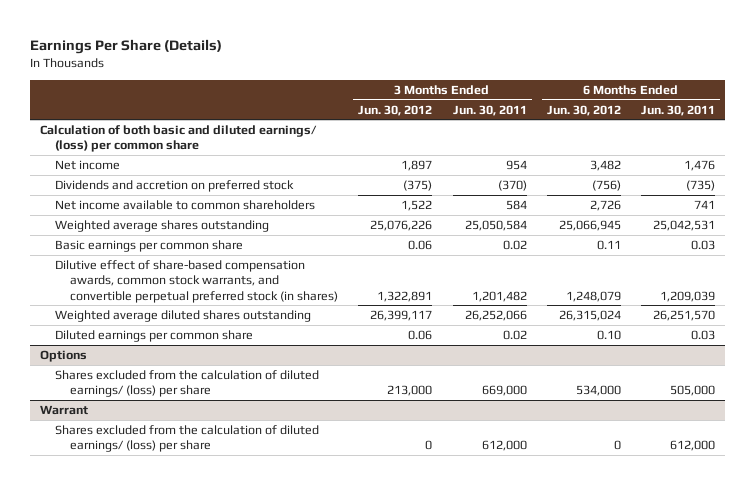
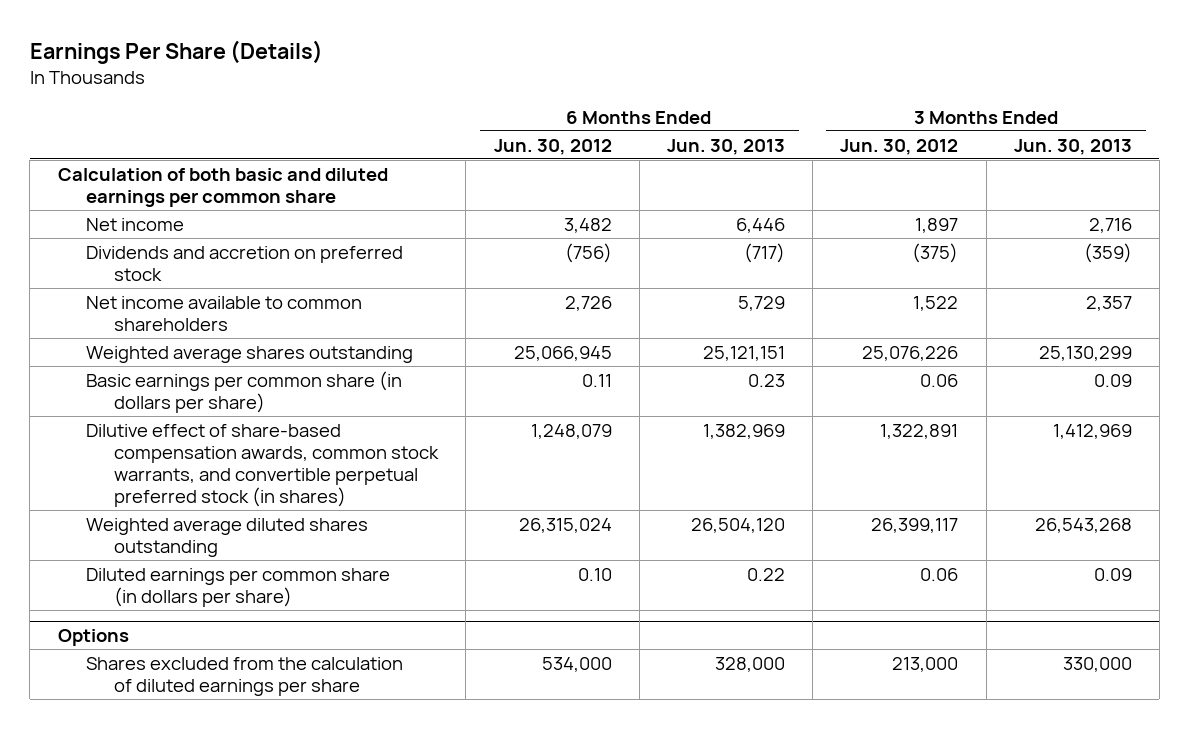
- | 3 Months Ended Jun. 30, 2012 | 3 Months Ended Jun. 30, 2011 | 6 Months Ended Jun. 30, 2012 | 6 Months Ended Jun. 30, 2011
+ | 6 Months Ended Jun. 30, 2012 | 6 Months Ended Jun. 30, 2013 | 3 Months Ended Jun. 30, 2012 | 3 Months Ended Jun. 30, 2013
- Calculation of both basic and diluted earnings/ (loss) per common share
+ Calculation of both basic and diluted earnings per common share
- Basic earnings per common share | 0.06 | 0.02 | 0.11 | 0.03
+ Basic earnings per common share (in dollars per share) | 0.11 | 0.23 | 0.06 | 0.09
- Diluted earnings per common share | 0.06 | 0.02 | 0.10 | 0.03
+ Diluted earnings per common share (in dollars per share) | 0.10 | 0.22 | 0.06 | 0.09
@ Options
- Shares excluded from the calculation of diluted earnings/ (loss) per share | 213,000 | 669,000 | 534,000 | 505,000
- Warrant
- Shares excluded from the calculation of diluted earnings/ (loss) per share | 0 | 612,000 | 0 | 612,000
@ Options
+ Shares excluded from the calculation of diluted earnings per share | 534,000 | 328,000 | 213,000 | 330,000

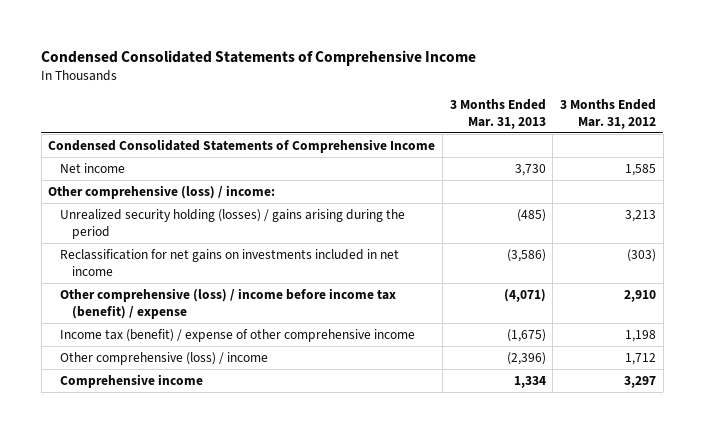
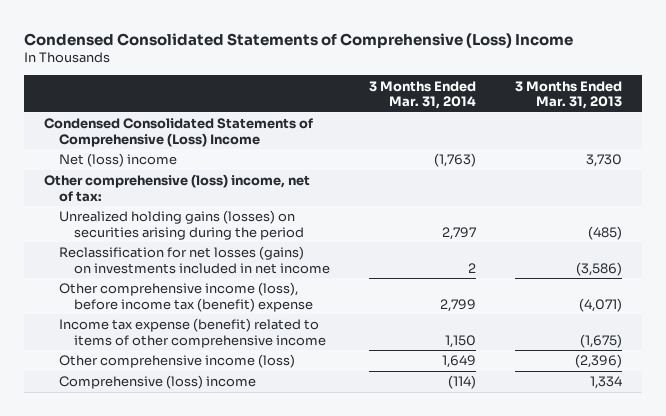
- Condensed Consolidated Statements of Comprehensive Income
+ Condensed Consolidated Statements of Comprehensive (Loss) Income
- | 3 Months Ended Mar. 31, 2013 | 3 Months Ended Mar. 31, 2012
+ | 3 Months Ended Mar. 31, 2014 | 3 Months Ended Mar. 31, 2013
- Condensed Consolidated Statements of Comprehensive Income
- Net income | 3,730 | 1,585
- Other comprehensive (loss) / income:
- Unrealized security holding (losses) / gains arising during the period | (485) | 3,213
- Reclassification for net gains on investments included in net income | (3,586) | (303)
- Other comprehensive (loss) / income before income tax (benefit) / expense | (4,071) | 2,910
- Income tax (benefit) / expense of other comprehensive income | (1,675) | 1,198
- Other comprehensive (loss) / income | (2,396) | 1,712
- Comprehensive income | 1,334 | 3,297
+ Condensed Consolidated Statements of Comprehensive (Loss) Income
+ Net (loss) income | (1,763) | 3,730
+ Other comprehensive (loss) income, net of tax:
+ Unrealized holding gains (losses) on securities arising during the period | 2,797 | (485)
+ Reclassification for net losses (gains) on investments included in net income | 2 | (3,586)
+ Other comprehensive income (loss), before income tax (benefit) expense | 2,799 | (4,071)
+ Income tax expense (benefit) related to items of other comprehensive income | 1,150 | (1,675)
+ Other comprehensive income (loss) | 1,649 | (2,396)
+ Comprehensive (loss) income | (114) | 1,334

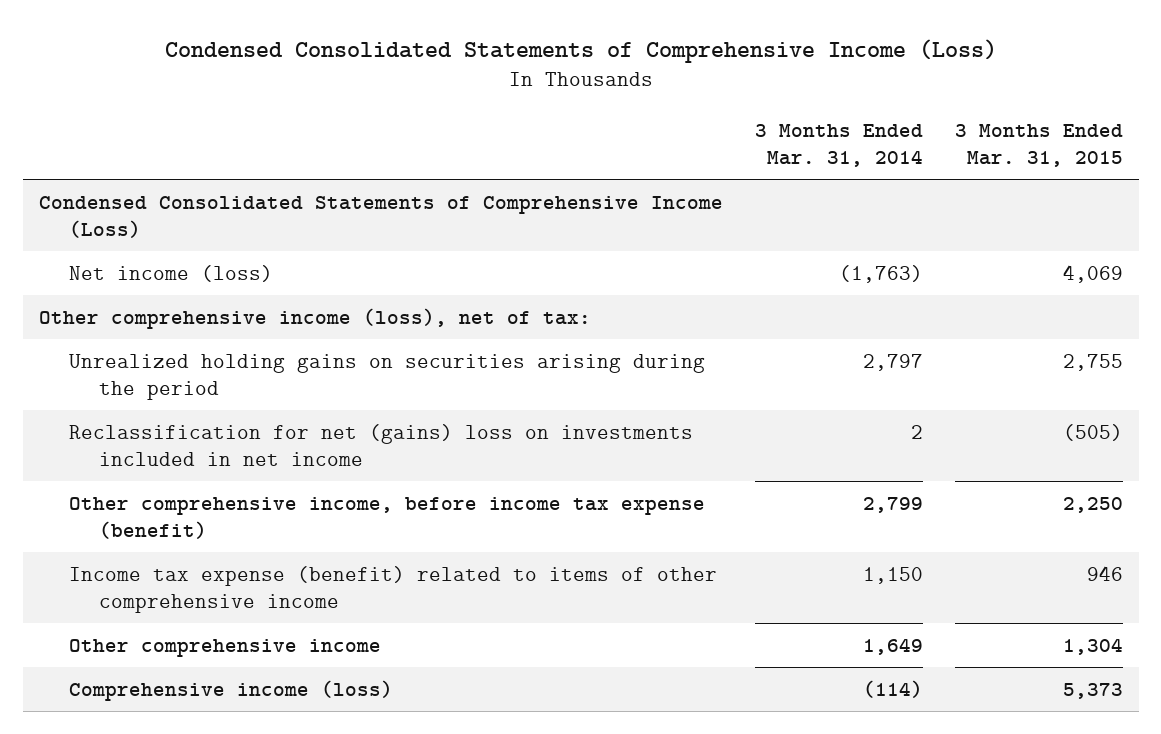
- Condensed Consolidated Statements of Comprehensive (Loss) Income
+ Condensed Consolidated Statements of Comprehensive Income (Loss)
- | 3 Months Ended Mar. 31, 2014 | 3 Months Ended Mar. 31, 2013
+ | 3 Months Ended Mar. 31, 2014 | 3 Months Ended Mar. 31, 2015
- Condensed Consolidated Statements of Comprehensive (Loss) Income
- Net (loss) income | (1,763) | 3,730
- Other comprehensive (loss) income, net of tax:
- Unrealized holding gains (losses) on securities arising during the period | 2,797 | (485)
- Reclassification for net losses (gains) on investments included in net income | 2 | (3,586)
- Other comprehensive income (loss), before income tax (benefit) expense | 2,799 | (4,071)
+ Condensed Consolidated Statements of Comprehensive Income (Loss)
+ Net income (loss) | (1,763) | 4,069
+ Other comprehensive income (loss), net of tax:
+ Unrealized holding gains on securities arising during the period | 2,797 | 2,755
+ Reclassification for net (gains) loss on investments included in net income | 2 | (505)
+ Other comprehensive income, before income tax expense (benefit) | 2,799 | 2,250
- Other comprehensive income (loss) | 1,649 | (2,396)
- Comprehensive (loss) income | (114) | 1,334
+ Other comprehensive income | 1,649 | 1,304
+ Comprehensive income (loss) | (114) | 5,373

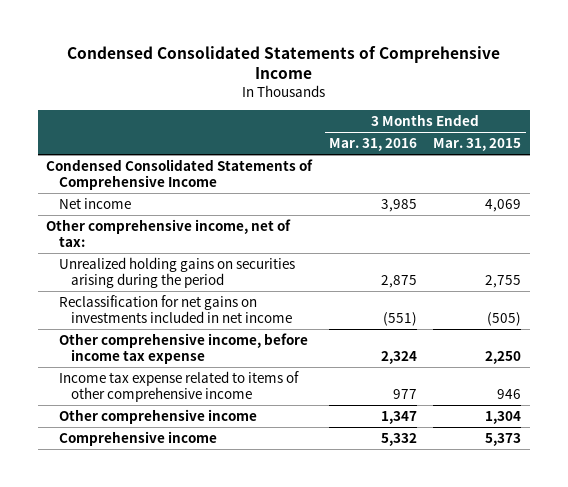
- Condensed Consolidated Statements of Comprehensive Income (Loss)
+ Condensed Consolidated Statements of Comprehensive Income
- | 3 Months Ended Mar. 31, 2014 | 3 Months Ended Mar. 31, 2015
+ | 3 Months Ended Mar. 31, 2016 | 3 Months Ended Mar. 31, 2015
- Condensed Consolidated Statements of Comprehensive Income (Loss)
- Net income (loss) | (1,763) | 4,069
- Other comprehensive income (loss), net of tax:
+ Condensed Consolidated Statements of Comprehensive Income
+ Net income | 3,985 | 4,069
+ Other comprehensive income, net of tax:
- Reclassification for net (gains) loss on investments included in net income | 2 | (505)
- Other comprehensive income, before income tax expense (benefit) | 2,799 | 2,250
- Income tax expense (benefit) related to items of other comprehensive income | 1,150 | 946
+ Reclassification for net gains on investments included in net income | (551) | (505)
+ Other comprehensive income, before income tax expense | 2,324 | 2,250
+ Income tax expense related to items of other comprehensive income | 977 | 946
- Comprehensive income (loss) | (114) | 5,373
+ Comprehensive income | 5,332 | 5,373

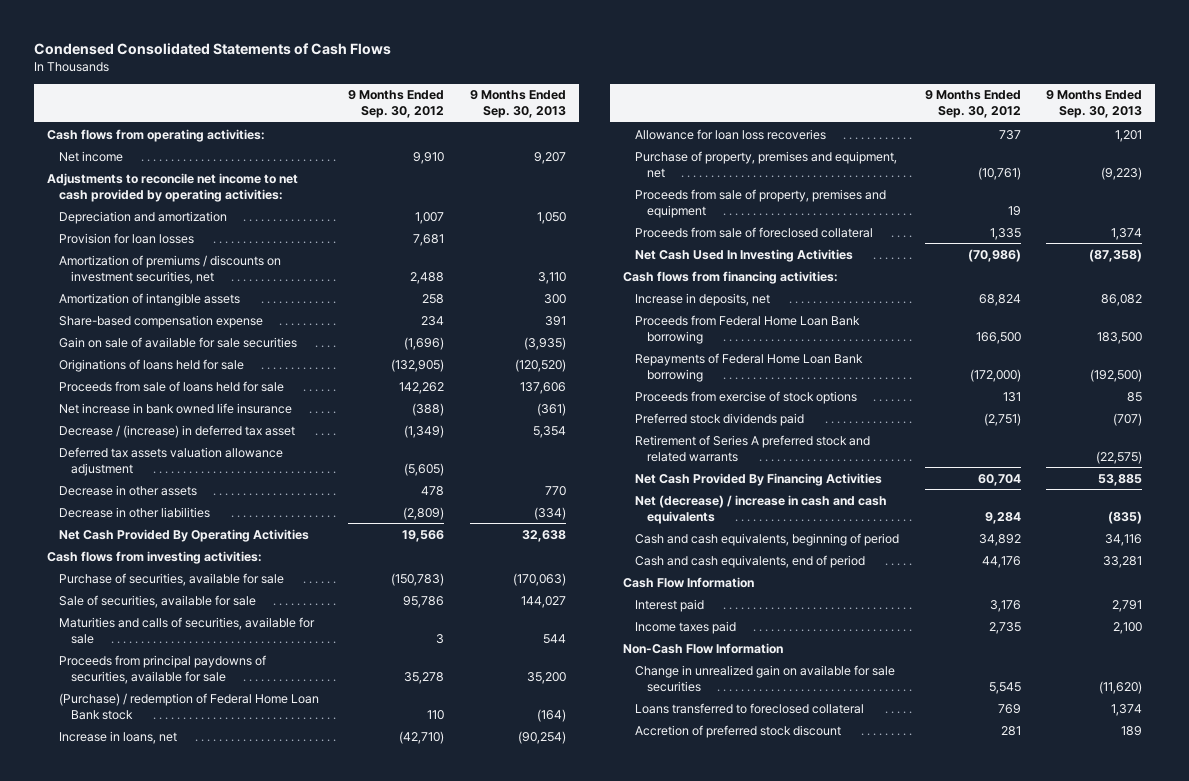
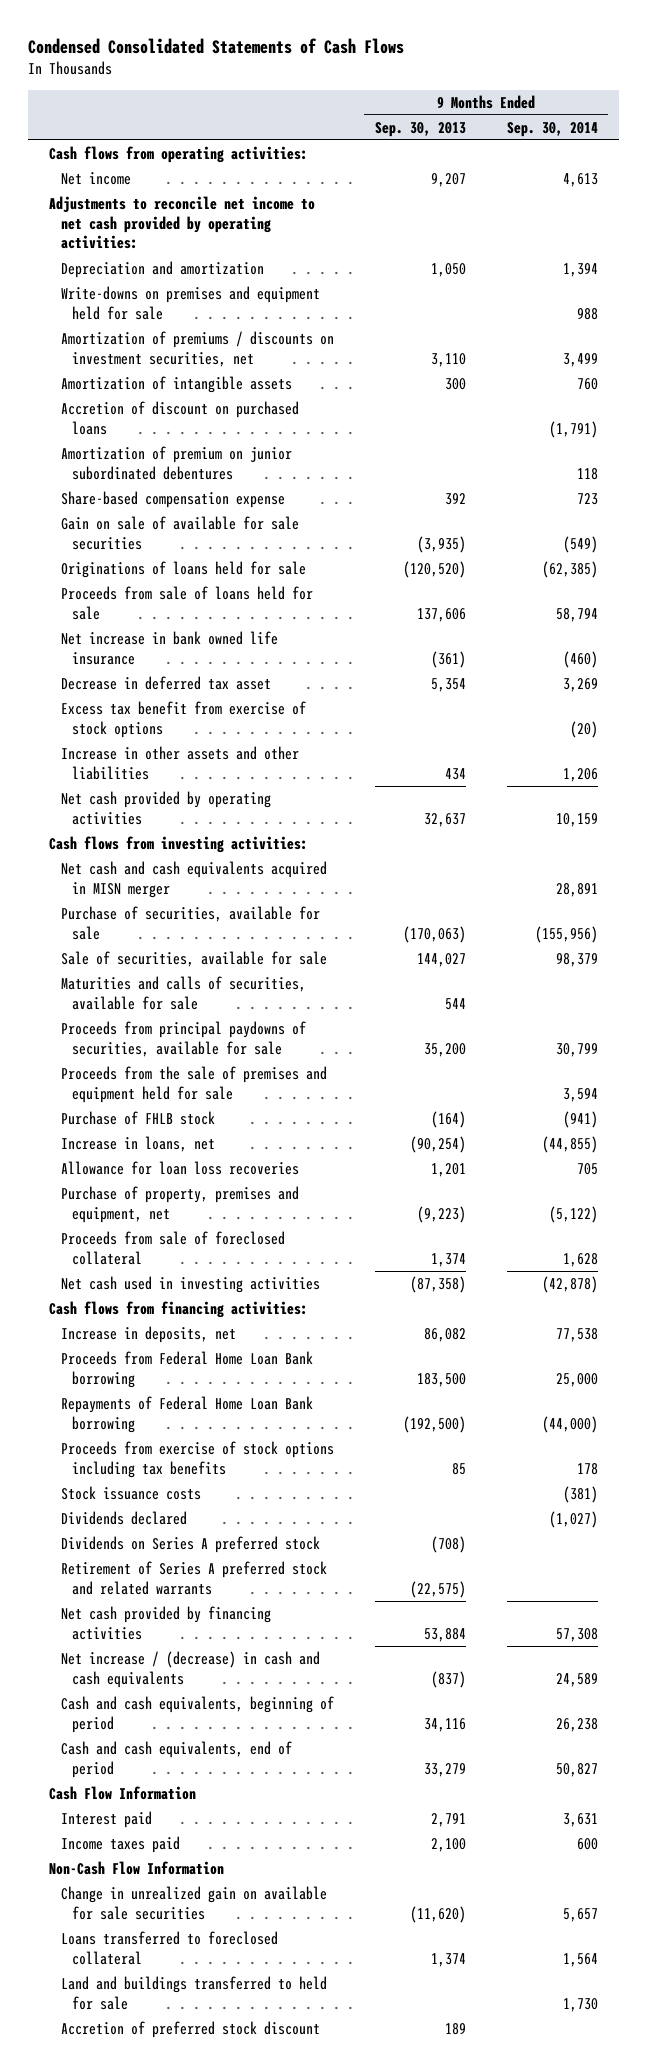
- | 9 Months Ended Sep. 30, 2012 | 9 Months Ended Sep. 30, 2013
+ | 9 Months Ended Sep. 30, 2013 | 9 Months Ended Sep. 30, 2014
- Provision for loan losses | 7,681 |
+ Write-downs on premises and equipment held for sale | | 988
- Share-based compensation expense | 234 | 391
+ Accretion of discount on purchased loans | | (1,791)
+ Amortization of premium on junior subordinated debentures | | 118
+ Share-based compensation expense | 392 | 723
- Decrease / (increase) in deferred tax asset | (1,349) | 5,354
- Deferred tax assets valuation allowance adjustment | (5,605) |
- Decrease in other assets | 478 | 770
- Decrease in other liabilities | (2,809) | (334)
- Net Cash Provided By Operating Activities | 19,566 | 32,638
+ Decrease in deferred tax asset | 5,354 | 3,269
+ Excess tax benefit from exercise of stock options | | (20)
+ Increase in other assets and other liabilities | 434 | 1,206
+ Net cash provided by operating activities | 32,637 | 10,159
+ Net cash and cash equivalents acquired in MISN merger | | 28,891
- (Purchase) / redemption of Federal Home Loan Bank stock | 110 | (164)
+ Proceeds from the sale of premises and equipment held for sale | | 3,594
+ Purchase of FHLB stock | (164) | (941)
- Proceeds from sale of property, premises and equipment | 19 |
- Net Cash Used In Investing Activities | (70,986) | (87,358)
+ Net cash used in investing activities | (87,358) | (42,878)
- Proceeds from exercise of stock options | 131 | 85
- Preferred stock dividends paid | (2,751) | (707)
+ Proceeds from exercise of stock options including tax benefits | 85 | 178
+ Stock issuance costs | | (381)
+ Dividends declared | | (1,027)
+ Dividends on Series A preferred stock | (708) |
- Net Cash Provided By Financing Activities | 60,704 | 53,885
- Net (decrease) / increase in cash and cash equivalents | 9,284 | (835)
+ Net cash provided by financing activities | 53,884 | 57,308
+ Net increase / (decrease) in cash and cash equivalents | (837) | 24,589
- Cash and cash equivalents, end of period | 44,176 | 33,281
+ Cash and cash equivalents, end of period | 33,279 | 50,827
+ Land and buildings transferred to held for sale | | 1,730

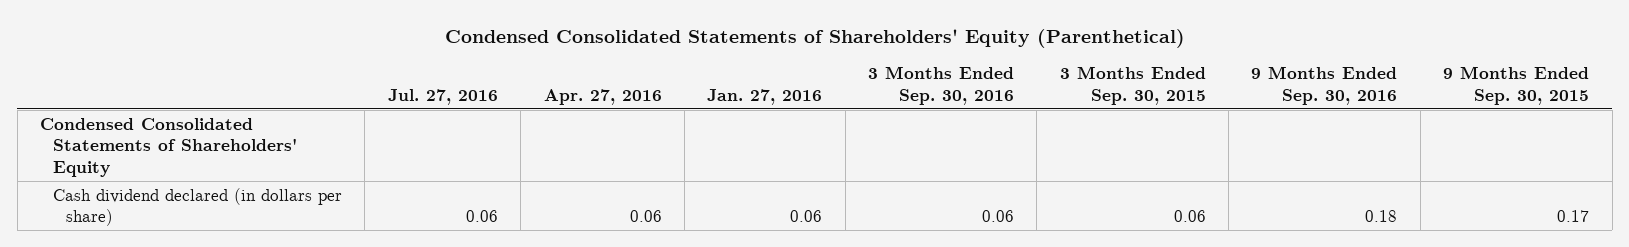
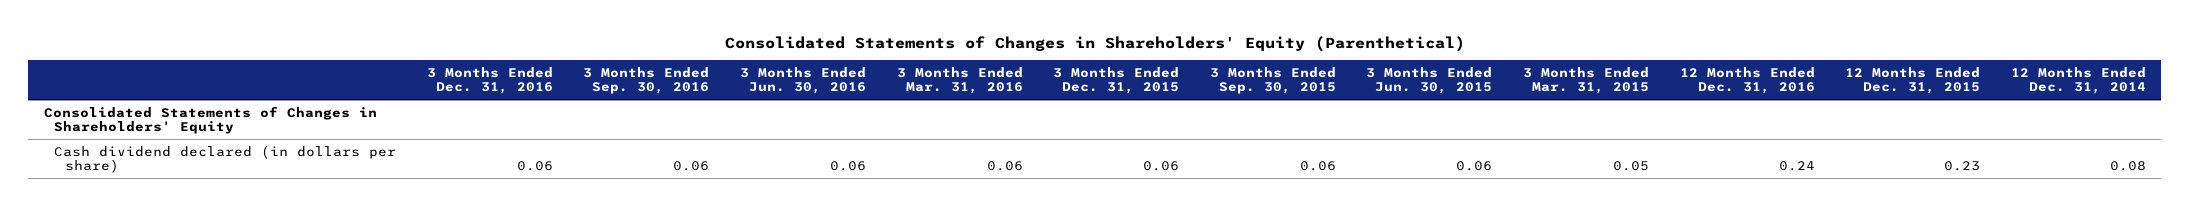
- Condensed Consolidated Statements of Shareholders' Equity (Parenthetical)
+ Consolidated Statements of Changes in Shareholders' Equity (Parenthetical)
- | Jul. 27, 2016 | Apr. 27, 2016 | Jan. 27, 2016 | 3 Months Ended Sep. 30, 2016 | 3 Months Ended Sep. 30, 2015 | 9 Months Ended Sep. 30, 2016 | 9 Months Ended Sep. 30, 2015
+ | 3 Months Ended Dec. 31, 2016 | 3 Months Ended Sep. 30, 2016 | 3 Months Ended Jun. 30, 2016 | 3 Months Ended Mar. 31, 2016 | 3 Months Ended Dec. 31, 2015 | 3 Months Ended Sep. 30, 2015 | 3 Months Ended Jun. 30, 2015 | 3 Months Ended Mar. 31, 2015 | 12 Months Ended Dec. 31, 2016 | 12 Months Ended Dec. 31, 2015 | 12 Months Ended Dec. 31, 2014
- Condensed Consolidated Statements of Shareholders' Equity
+ Consolidated Statements of Changes in Shareholders' Equity

